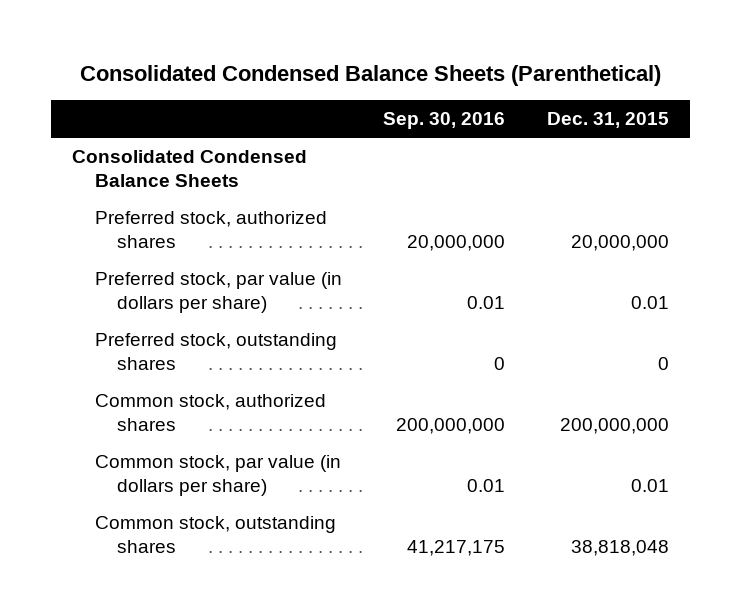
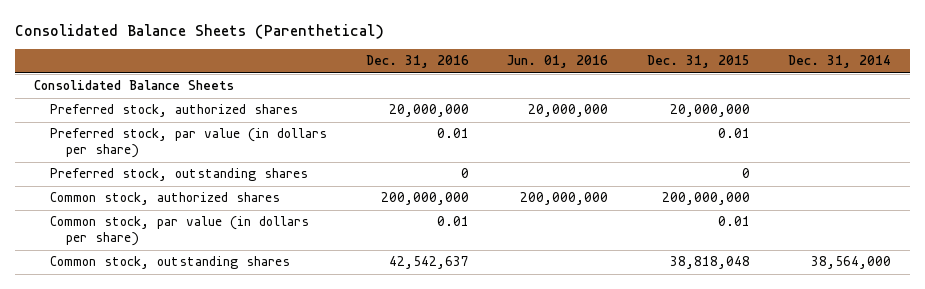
- Consolidated Condensed Balance Sheets (Parenthetical)
+ Consolidated Balance Sheets (Parenthetical)
- | Sep. 30, 2016 | Dec. 31, 2015
+ | Dec. 31, 2016 | Jun. 01, 2016 | Dec. 31, 2015 | Dec. 31, 2014
- Consolidated Condensed Balance Sheets
+ Consolidated Balance Sheets

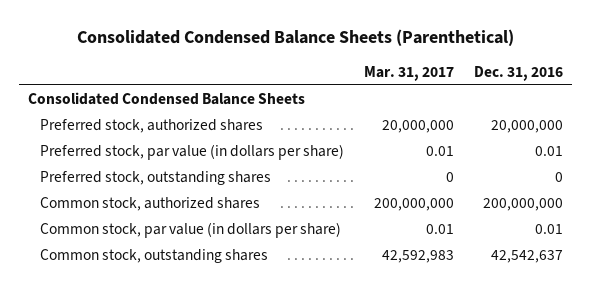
- Consolidated Balance Sheets (Parenthetical)
+ Consolidated Condensed Balance Sheets (Parenthetical)
- | Dec. 31, 2016 | Jun. 01, 2016 | Dec. 31, 2015 | Dec. 31, 2014
+ | Mar. 31, 2017 | Dec. 31, 2016
- Consolidated Balance Sheets
+ Consolidated Condensed Balance Sheets

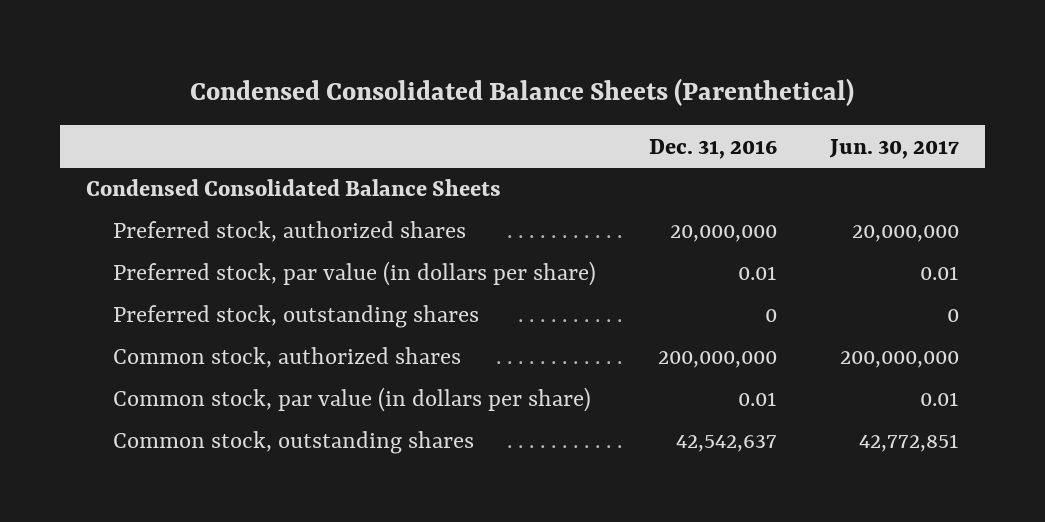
- Consolidated Condensed Balance Sheets (Parenthetical)
+ Condensed Consolidated Balance Sheets (Parenthetical)
- | Mar. 31, 2017 | Dec. 31, 2016
+ | Dec. 31, 2016 | Jun. 30, 2017
- Consolidated Condensed Balance Sheets
+ Condensed Consolidated Balance Sheets

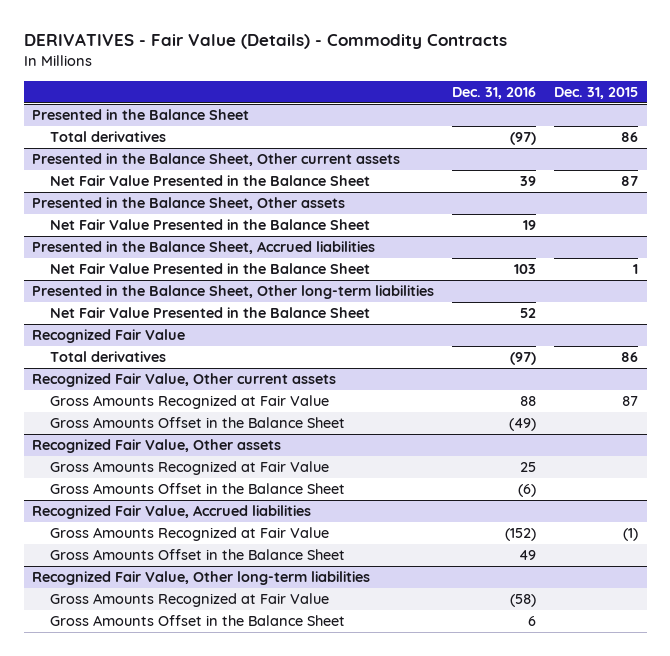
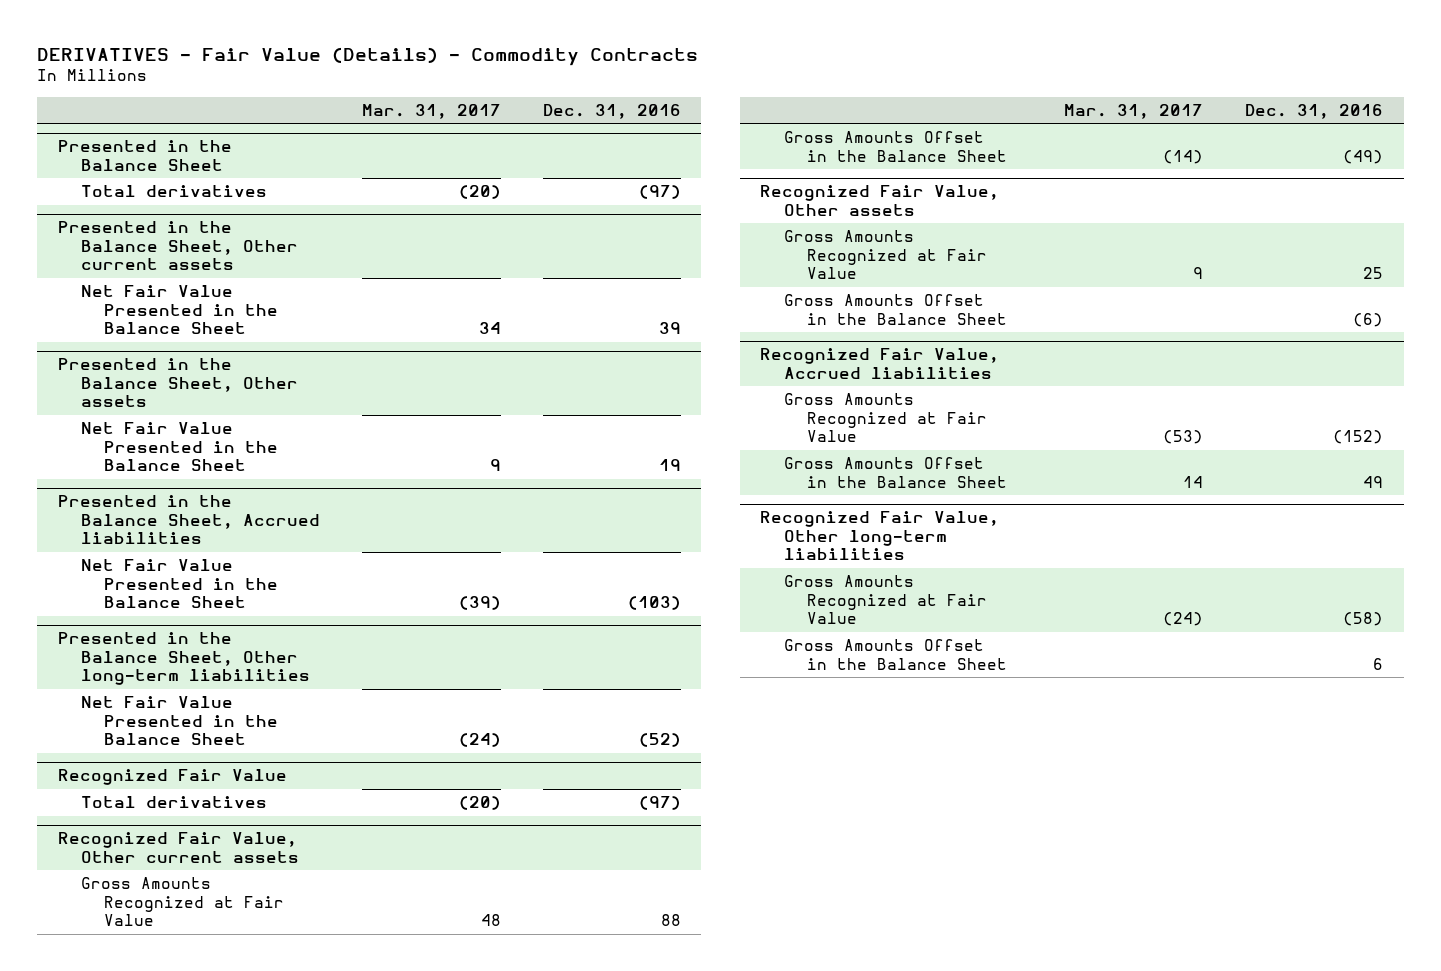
- | Dec. 31, 2016 | Dec. 31, 2015
+ | Mar. 31, 2017 | Dec. 31, 2016
@ Presented in the Balance Sheet, Accrued liabilities
- Net Fair Value Presented in the Balance Sheet | 103 | 1
+ Net Fair Value Presented in the Balance Sheet | (39) | (103)
@ Presented in the Balance Sheet, Other long-term liabilities
- Net Fair Value Presented in the Balance Sheet | 52 |
+ Net Fair Value Presented in the Balance Sheet | (24) | (52)

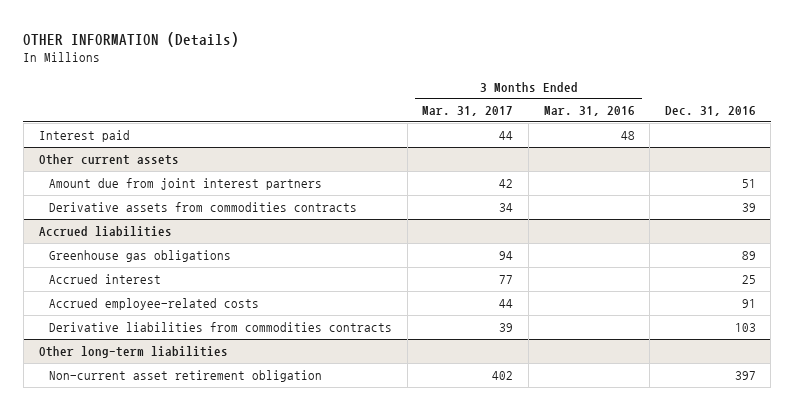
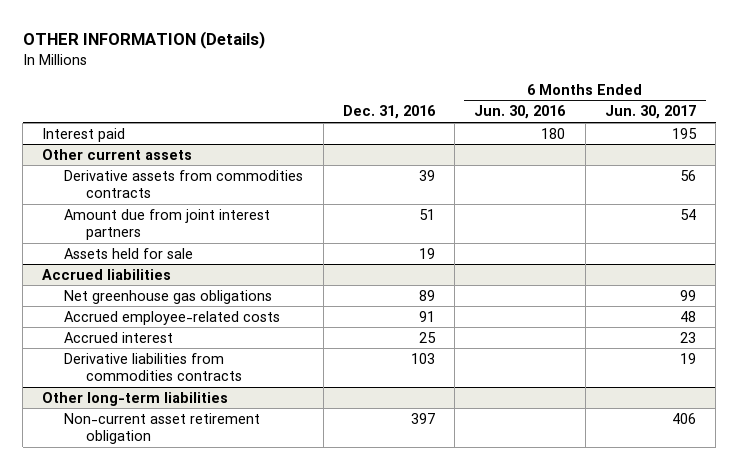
- | 3 Months Ended Mar. 31, 2017 | 3 Months Ended Mar. 31, 2016 | Dec. 31, 2016
+ | Dec. 31, 2016 | 6 Months Ended Jun. 30, 2016 | 6 Months Ended Jun. 30, 2017
@ Other current assets
moved down: Amount due from joint interest partners | 51 | | 54
+ Assets held for sale | 19 | |
@ Accrued liabilities
- Greenhouse gas obligations | 94 | | 89
+ Net greenhouse gas obligations | 89 | | 99
moved down: Accrued interest | 25 | | 23

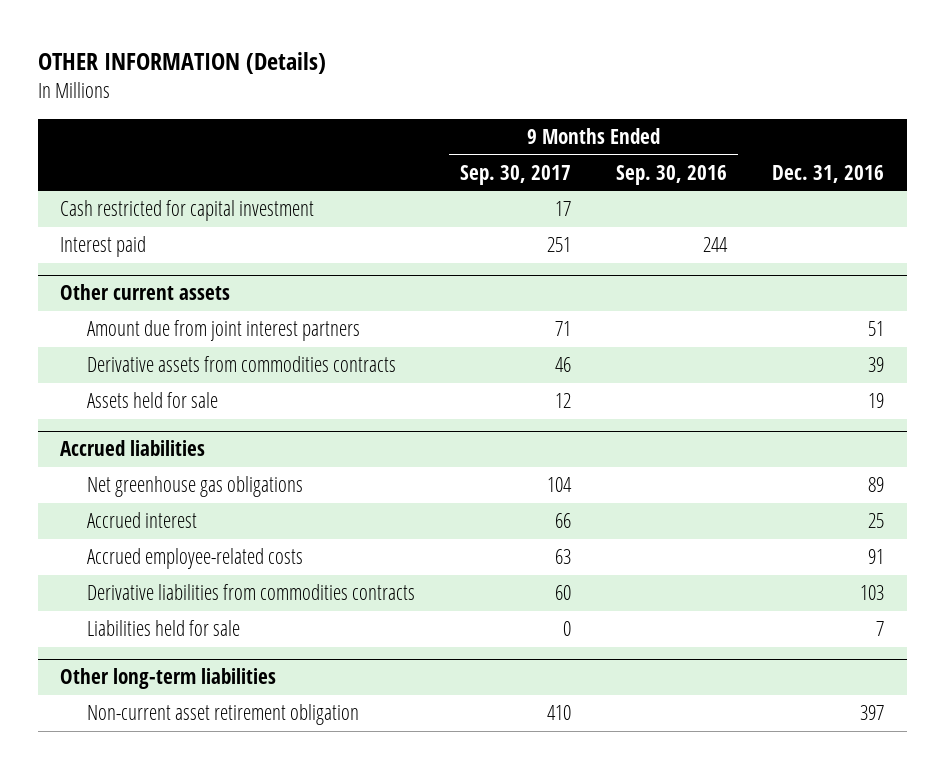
- | Dec. 31, 2016 | 6 Months Ended Jun. 30, 2016 | 6 Months Ended Jun. 30, 2017
+ | 9 Months Ended Sep. 30, 2017 | 9 Months Ended Sep. 30, 2016 | Dec. 31, 2016
+ Cash restricted for capital investment | 17 | |
@ Other current assets
moved down: Derivative assets from commodities contracts | 46 | | 39
@ Accrued liabilities
moved down: Accrued employee-related costs | 63 | | 91
+ Liabilities held for sale | 0 | | 7

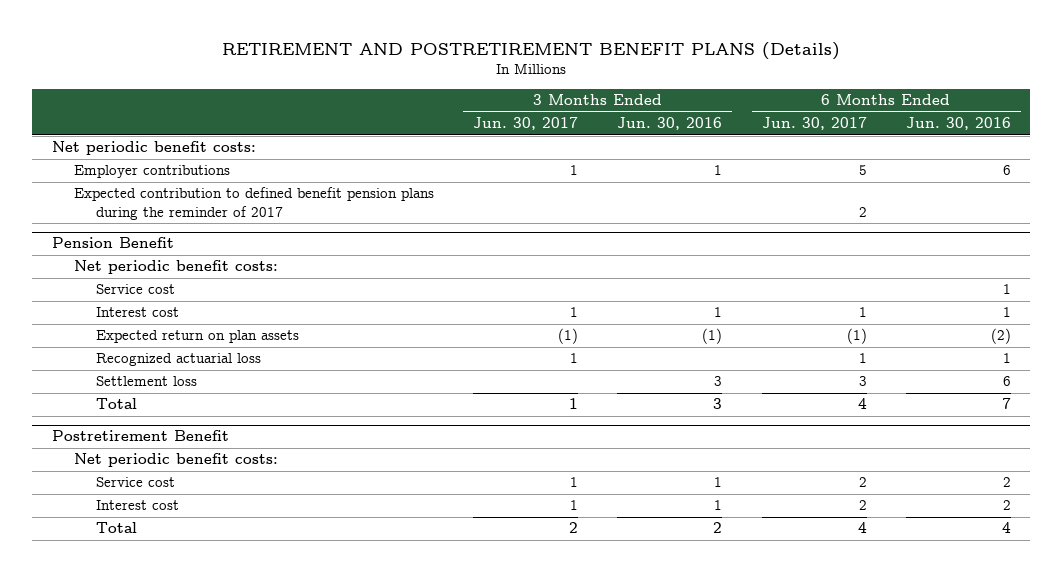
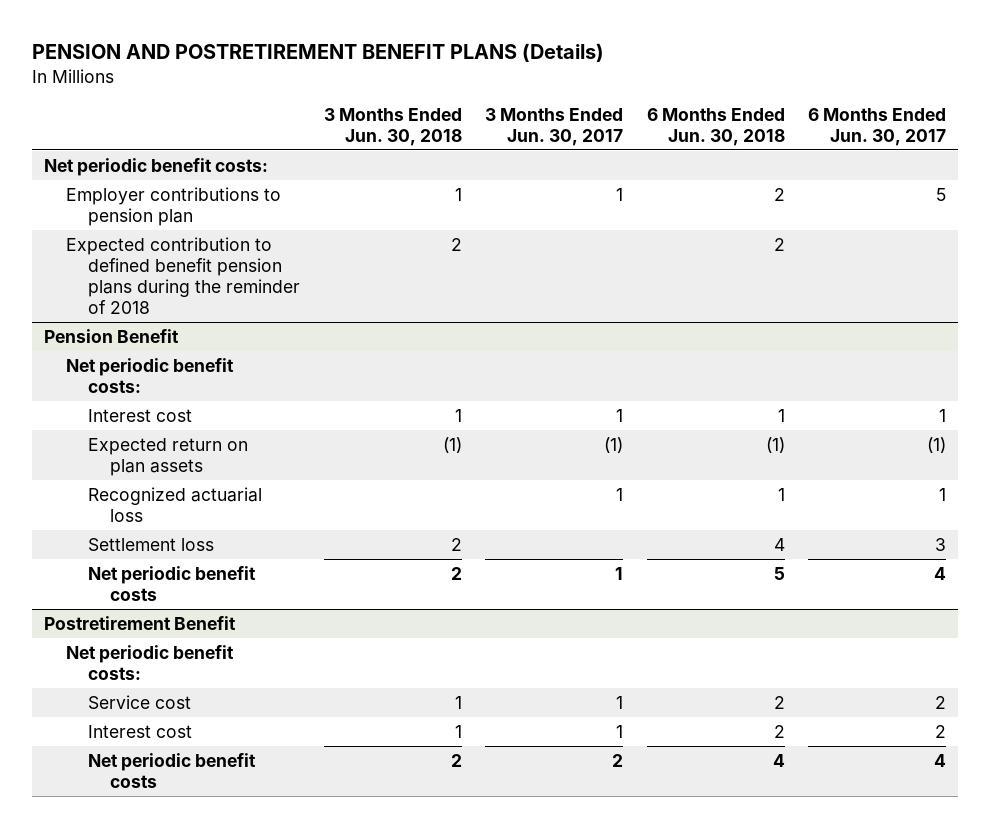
- RETIREMENT AND POSTRETIREMENT BENEFIT PLANS (Details)
+ PENSION AND POSTRETIREMENT BENEFIT PLANS (Details)
- | 3 Months Ended Jun. 30, 2017 | 3 Months Ended Jun. 30, 2016 | 6 Months Ended Jun. 30, 2017 | 6 Months Ended Jun. 30, 2016
+ | 3 Months Ended Jun. 30, 2018 | 3 Months Ended Jun. 30, 2017 | 6 Months Ended Jun. 30, 2018 | 6 Months Ended Jun. 30, 2017
- Employer contributions | 1 | 1 | 5 | 6
- Expected contribution to defined benefit pension plans during the reminder of 2017 | | | 2 |
+ Employer contributions to pension plan | 1 | 1 | 2 | 5
+ Expected contribution to defined benefit pension plans during the reminder of 2018 | 2 | | 2 |
@ Pension Benefit
- Service cost | | | | 1
- Total | 1 | 3 | 4 | 7
+ Net periodic benefit costs | 2 | 1 | 5 | 4
@ Postretirement Benefit
- Total | 2 | 2 | 4 | 4
+ Net periodic benefit costs | 2 | 2 | 4 | 4

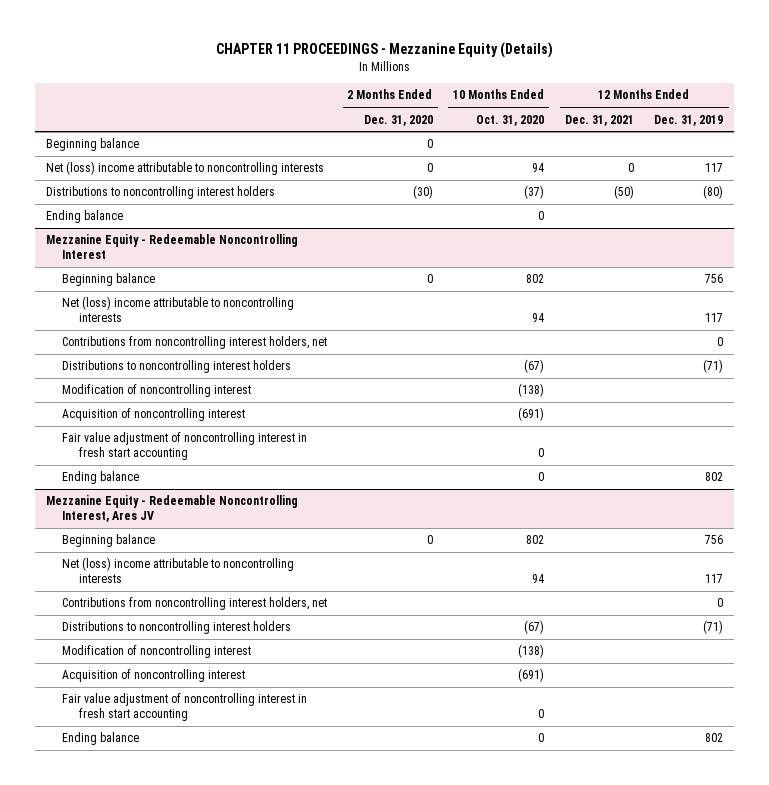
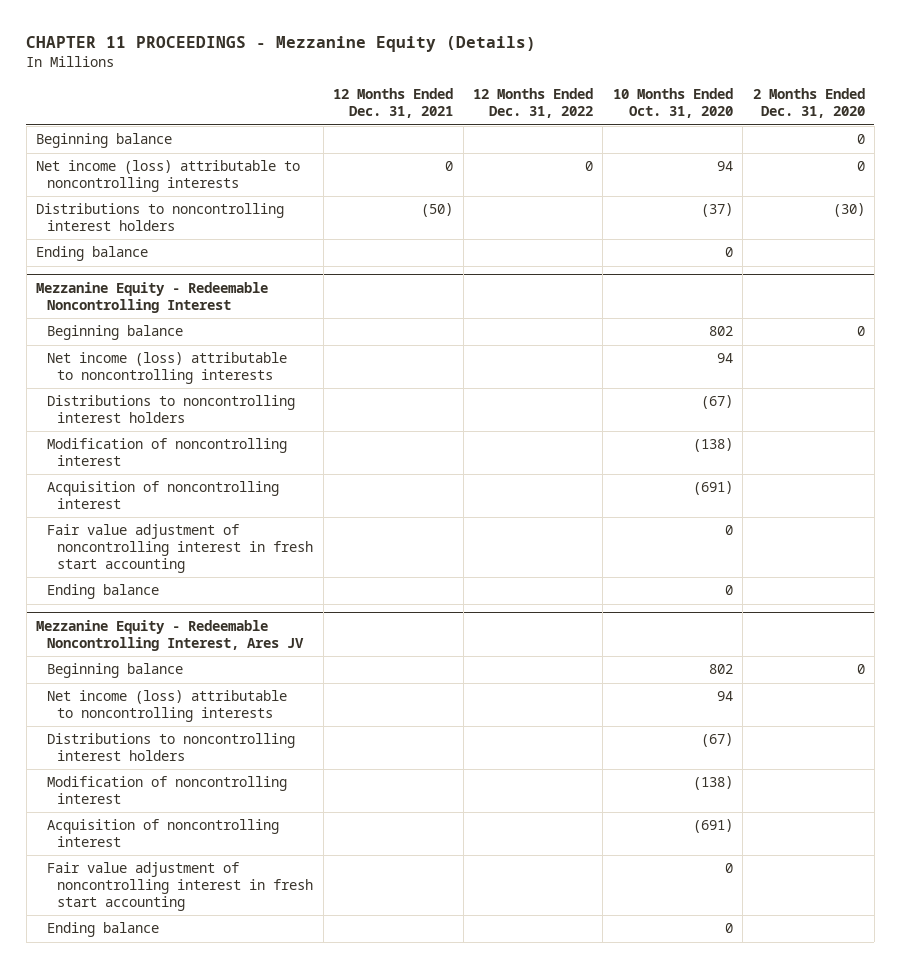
- | 2 Months Ended Dec. 31, 2020 | 10 Months Ended Oct. 31, 2020 | 12 Months Ended Dec. 31, 2021 | 12 Months Ended Dec. 31, 2019
+ | 12 Months Ended Dec. 31, 2021 | 12 Months Ended Dec. 31, 2022 | 10 Months Ended Oct. 31, 2020 | 2 Months Ended Dec. 31, 2020
- Net (loss) income attributable to noncontrolling interests | 0 | 94 | 0 | 117
+ Net income (loss) attributable to noncontrolling interests | 0 | 0 | 94 | 0
@ Mezzanine Equity - Redeemable Noncontrolling Interest
- Net (loss) income attributable to noncontrolling interests | | 94 | | 117
- Contributions from noncontrolling interest holders, net | | | | 0
+ Net income (loss) attributable to noncontrolling interests | | | 94 |
@ Mezzanine Equity - Redeemable Noncontrolling Interest, Ares JV
- Net (loss) income attributable to noncontrolling interests | | 94 | | 117
- Contributions from noncontrolling interest holders, net | | | | 0
+ Net income (loss) attributable to noncontrolling interests | | | 94 |

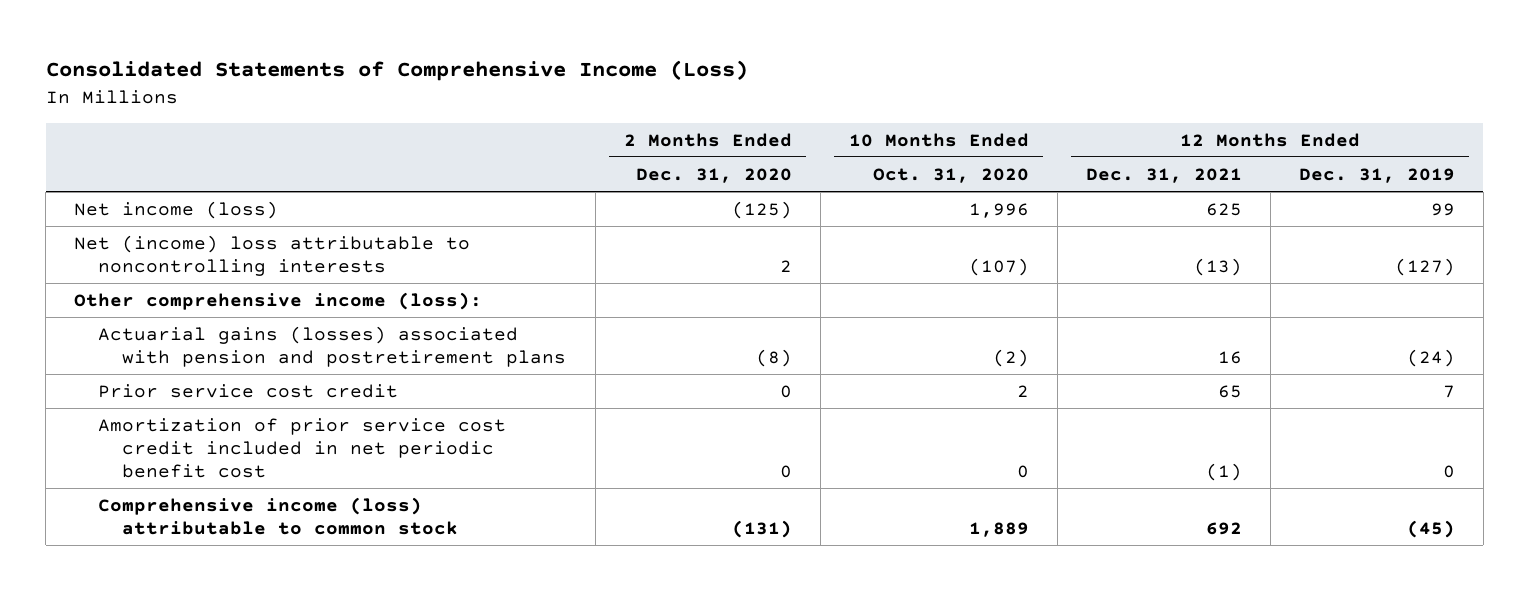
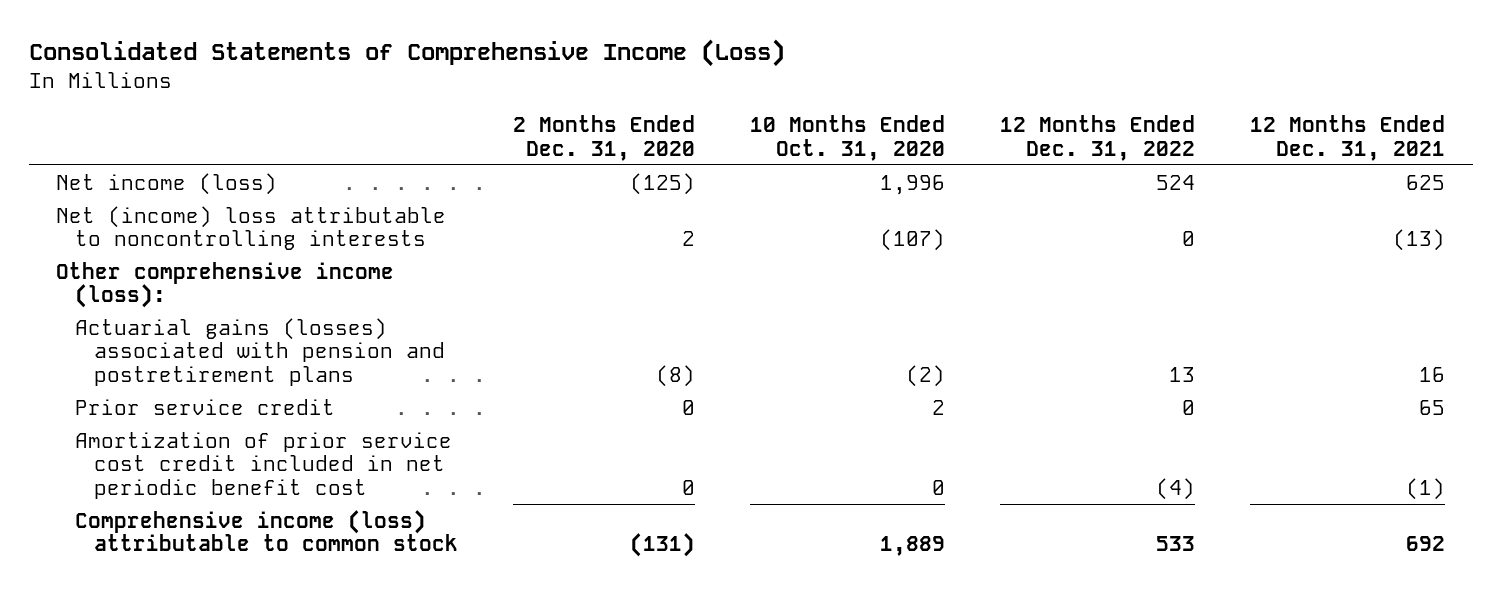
- | 2 Months Ended Dec. 31, 2020 | 10 Months Ended Oct. 31, 2020 | 12 Months Ended Dec. 31, 2021 | 12 Months Ended Dec. 31, 2019
+ | 2 Months Ended Dec. 31, 2020 | 10 Months Ended Oct. 31, 2020 | 12 Months Ended Dec. 31, 2022 | 12 Months Ended Dec. 31, 2021
- Prior service cost credit | 0 | 2 | 65 | 7
+ Prior service credit | 0 | 2 | 0 | 65

